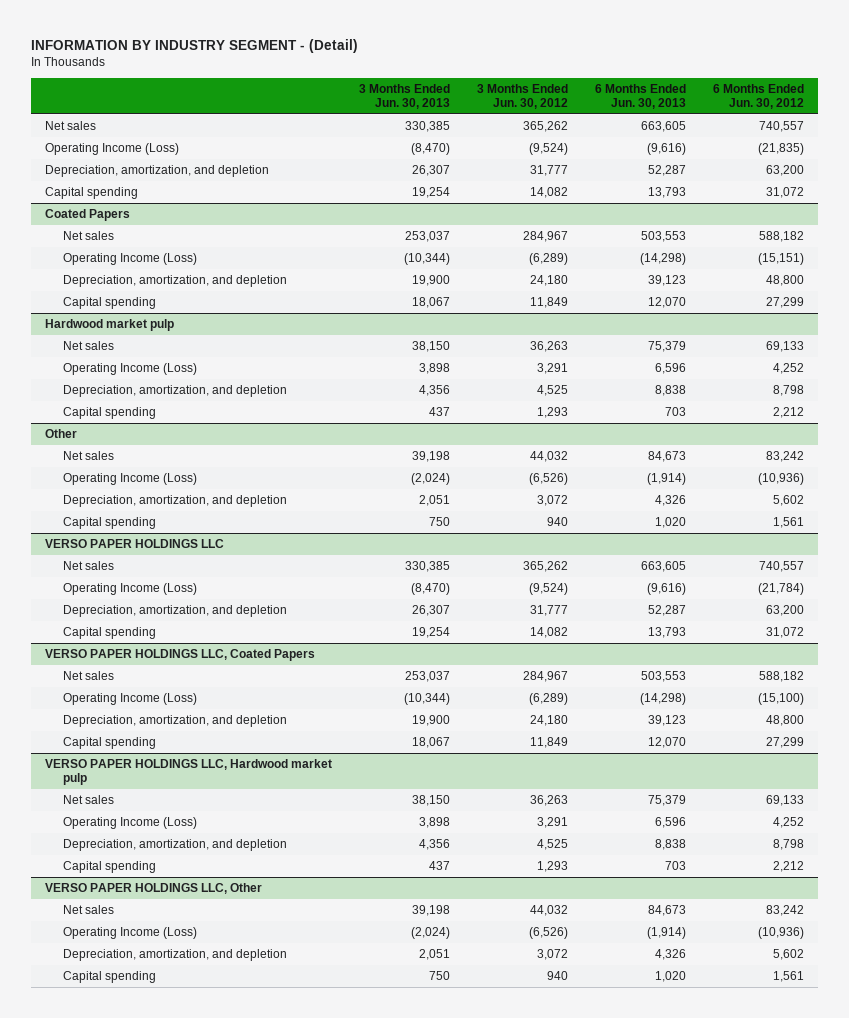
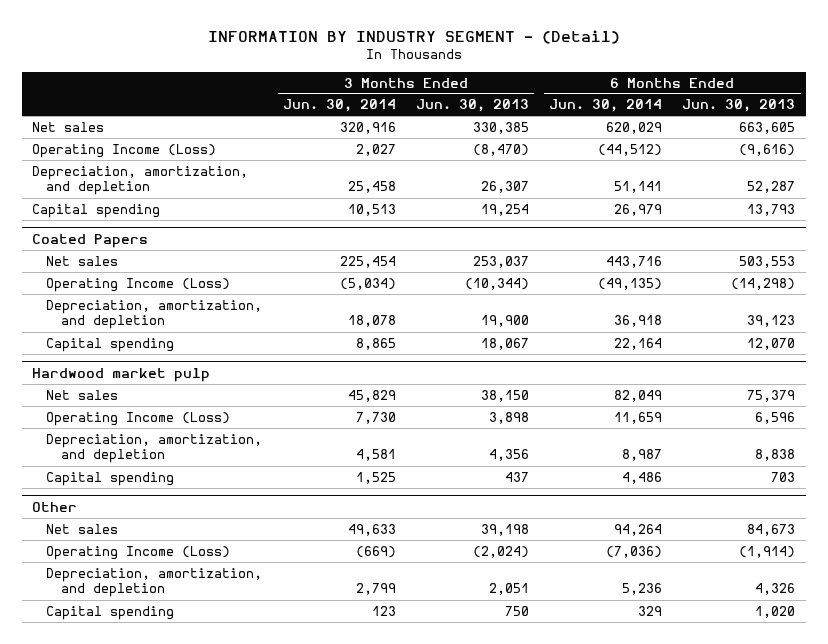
- | 3 Months Ended Jun. 30, 2013 | 3 Months Ended Jun. 30, 2012 | 6 Months Ended Jun. 30, 2013 | 6 Months Ended Jun. 30, 2012
+ | 3 Months Ended Jun. 30, 2014 | 3 Months Ended Jun. 30, 2013 | 6 Months Ended Jun. 30, 2014 | 6 Months Ended Jun. 30, 2013
- VERSO PAPER HOLDINGS LLC
- Net sales | 330,385 | 365,262 | 663,605 | 740,557
- Operating Income (Loss) | (8,470) | (9,524) | (9,616) | (21,784)
- Depreciation, amortization, and depletion | 26,307 | 31,777 | 52,287 | 63,200
- Capital spending | 19,254 | 14,082 | 13,793 | 31,072
- VERSO PAPER HOLDINGS LLC, Coated Papers
- Net sales | 253,037 | 284,967 | 503,553 | 588,182
- Operating Income (Loss) | (10,344) | (6,289) | (14,298) | (15,100)
- Depreciation, amortization, and depletion | 19,900 | 24,180 | 39,123 | 48,800
- Capital spending | 18,067 | 11,849 | 12,070 | 27,299
- VERSO PAPER HOLDINGS LLC, Hardwood market pulp
- Net sales | 38,150 | 36,263 | 75,379 | 69,133
- Operating Income (Loss) | 3,898 | 3,291 | 6,596 | 4,252
- Depreciation, amortization, and depletion | 4,356 | 4,525 | 8,838 | 8,798
- Capital spending | 437 | 1,293 | 703 | 2,212
- VERSO PAPER HOLDINGS LLC, Other
- Net sales | 39,198 | 44,032 | 84,673 | 83,242
- Operating Income (Loss) | (2,024) | (6,526) | (1,914) | (10,936)
- Depreciation, amortization, and depletion | 2,051 | 3,072 | 4,326 | 5,602
- Capital spending | 750 | 940 | 1,020 | 1,561

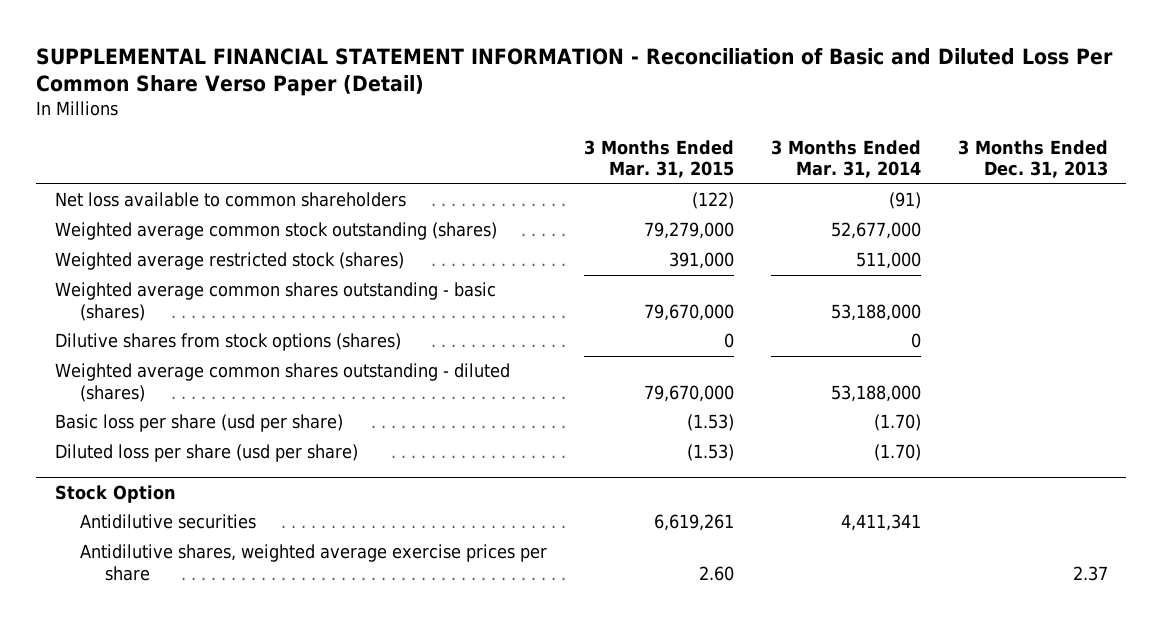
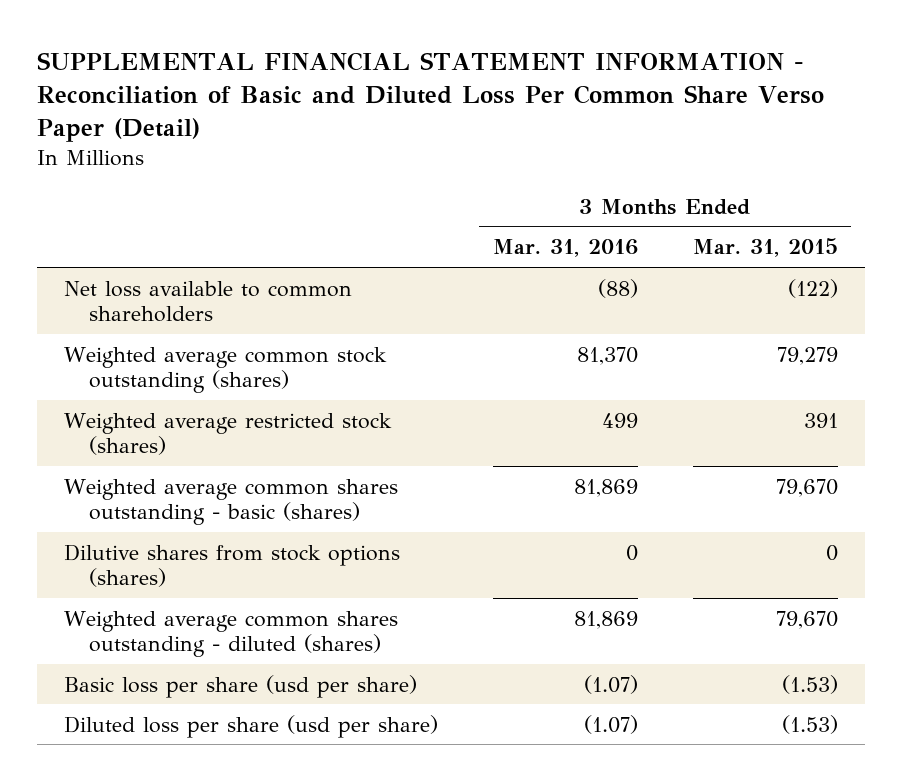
- | 3 Months Ended Mar. 31, 2015 | 3 Months Ended Mar. 31, 2014 | 3 Months Ended Dec. 31, 2013
+ | 3 Months Ended Mar. 31, 2016 | 3 Months Ended Mar. 31, 2015
- Weighted average common stock outstanding (shares) | 79,279,000 | 52,677,000 |
- Weighted average restricted stock (shares) | 391,000 | 511,000 |
- Weighted average common shares outstanding - basic (shares) | 79,670,000 | 53,188,000 |
+ Weighted average common stock outstanding (shares) | 81,370 | 79,279
+ Weighted average restricted stock (shares) | 499 | 391
+ Weighted average common shares outstanding - basic (shares) | 81,869 | 79,670
- Weighted average common shares outstanding - diluted (shares) | 79,670,000 | 53,188,000 |
+ Weighted average common shares outstanding - diluted (shares) | 81,869 | 79,670
- Stock Option
- Antidilutive securities | 6,619,261 | 4,411,341 |
- Antidilutive shares, weighted average exercise prices per share | 2.60 | | 2.37

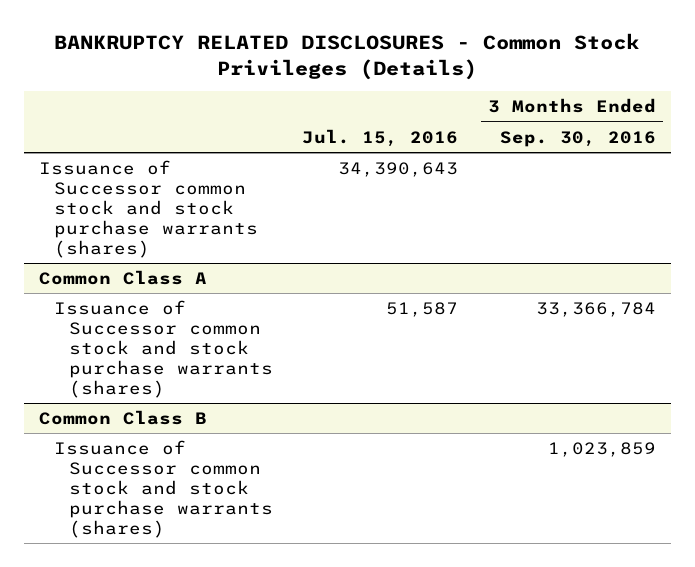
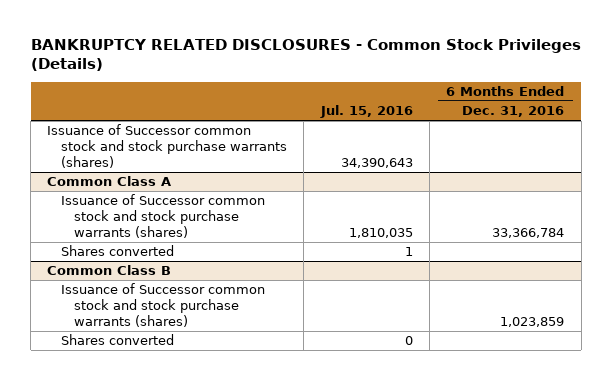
- | Jul. 15, 2016 | 3 Months Ended Sep. 30, 2016
+ | Jul. 15, 2016 | 6 Months Ended Dec. 31, 2016
@ Common Class A
- Issuance of Successor common stock and stock purchase warrants (shares) | 51,587 | 33,366,784
+ Issuance of Successor common stock and stock purchase warrants (shares) | 1,810,035 | 33,366,784
+ Shares converted | 1 |
@ Common Class B
+ Shares converted | 0 |

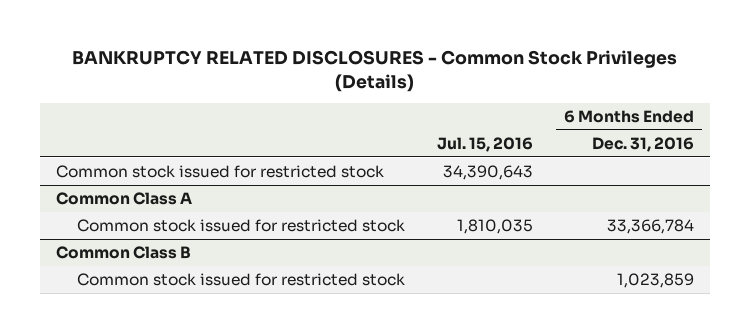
- Issuance of Successor common stock and stock purchase warrants (shares) | 34,390,643 |
+ Common stock issued for restricted stock | 34,390,643 |
@ Common Class A
- Issuance of Successor common stock and stock purchase warrants (shares) | 1,810,035 | 33,366,784
- Shares converted | 1 |
+ Common stock issued for restricted stock | 1,810,035 | 33,366,784
@ Common Class B
- Issuance of Successor common stock and stock purchase warrants (shares) | | 1,023,859
- Shares converted | 0 |
+ Common stock issued for restricted stock | | 1,023,859

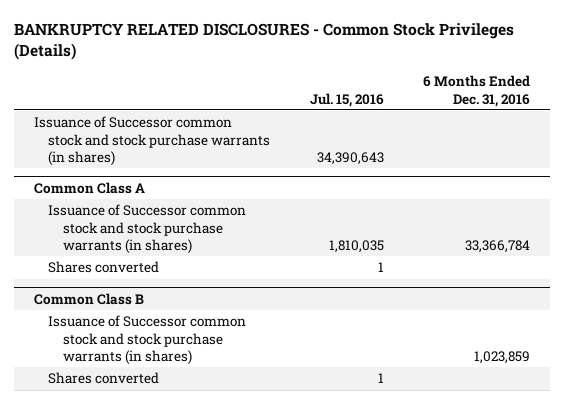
- Common stock issued for restricted stock | 34,390,643 |
+ Issuance of Successor common stock and stock purchase warrants (in shares) | 34,390,643 |
@ Common Class A
- Common stock issued for restricted stock | 1,810,035 | 33,366,784
+ Issuance of Successor common stock and stock purchase warrants (in shares) | 1,810,035 | 33,366,784
+ Shares converted | 1 |
@ Common Class B
- Common stock issued for restricted stock | | 1,023,859
+ Issuance of Successor common stock and stock purchase warrants (in shares) | | 1,023,859
+ Shares converted | 1 |

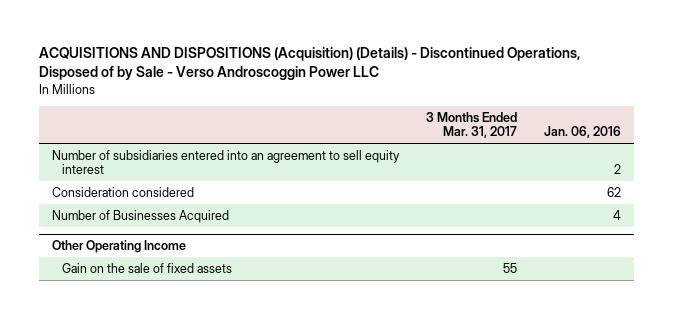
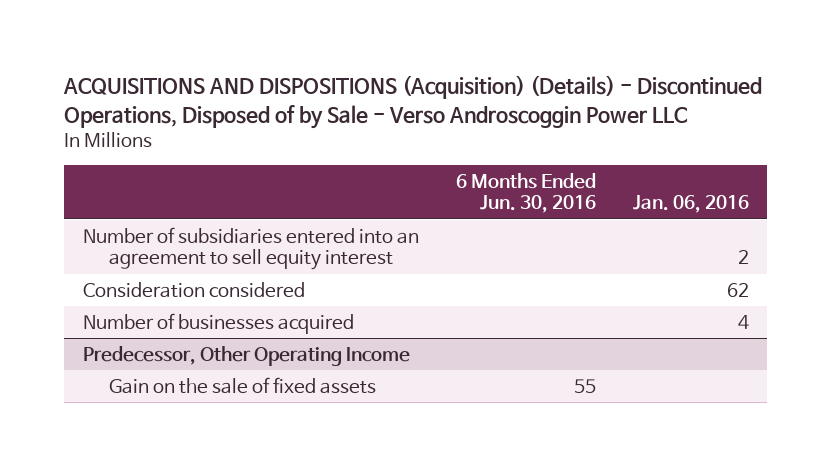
- | 3 Months Ended Mar. 31, 2017 | Jan. 06, 2016
+ | 6 Months Ended Jun. 30, 2016 | Jan. 06, 2016
- Number of Businesses Acquired | | 4
- Other Operating Income
+ Number of businesses acquired | | 4
+ Predecessor, Other Operating Income

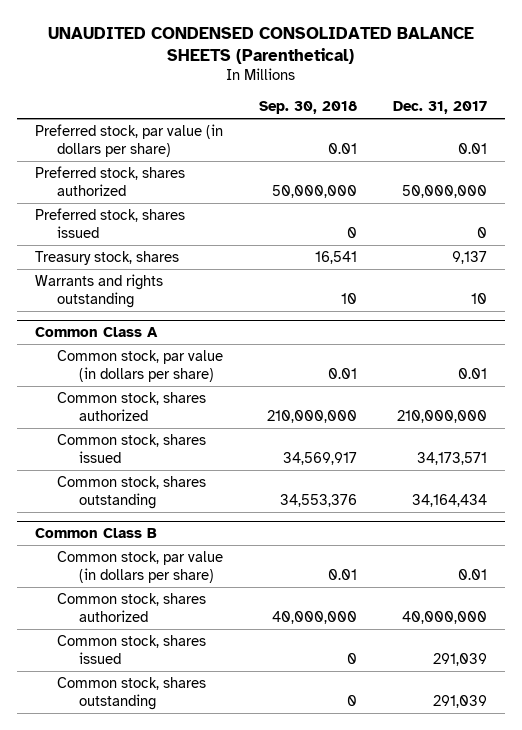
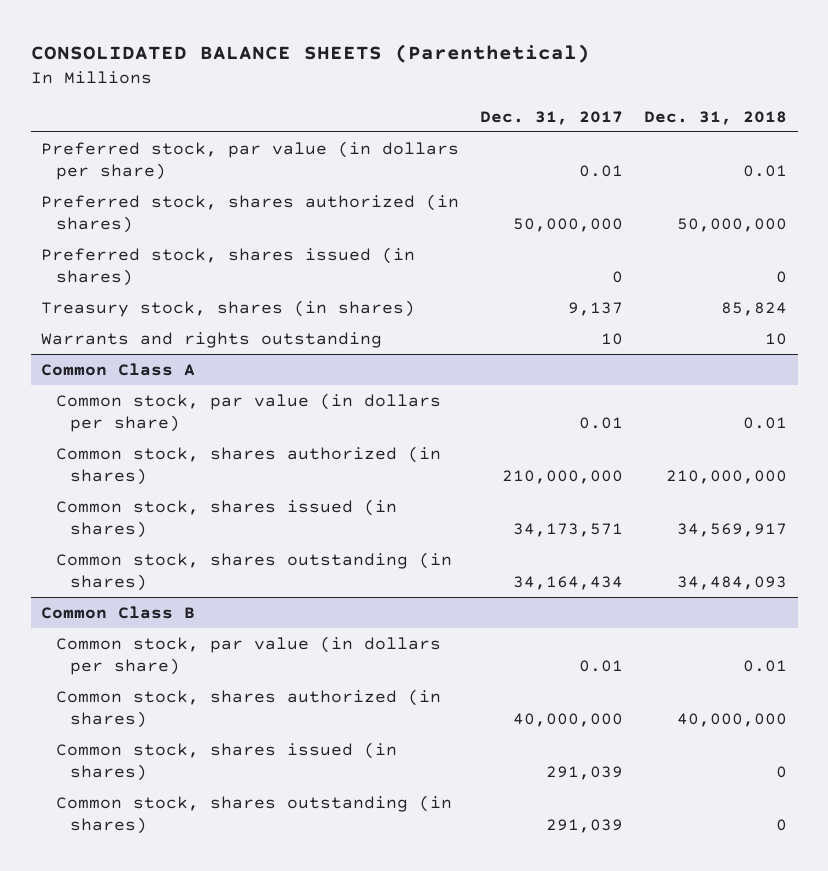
- UNAUDITED CONDENSED CONSOLIDATED BALANCE SHEETS (Parenthetical)
+ CONSOLIDATED BALANCE SHEETS (Parenthetical)
- | Sep. 30, 2018 | Dec. 31, 2017
+ | Dec. 31, 2017 | Dec. 31, 2018
- Preferred stock, shares authorized | 50,000,000 | 50,000,000
- Preferred stock, shares issued | 0 | 0
- Treasury stock, shares | 16,541 | 9,137
+ Preferred stock, shares authorized (in shares) | 50,000,000 | 50,000,000
+ Preferred stock, shares issued (in shares) | 0 | 0
+ Treasury stock, shares (in shares) | 9,137 | 85,824
@ Common Class A
- Common stock, shares authorized | 210,000,000 | 210,000,000
- Common stock, shares issued | 34,569,917 | 34,173,571
- Common stock, shares outstanding | 34,553,376 | 34,164,434
+ Common stock, shares authorized (in shares) | 210,000,000 | 210,000,000
+ Common stock, shares issued (in shares) | 34,173,571 | 34,569,917
+ Common stock, shares outstanding (in shares) | 34,164,434 | 34,484,093
@ Common Class B
- Common stock, shares authorized | 40,000,000 | 40,000,000
- Common stock, shares issued | 0 | 291,039
- Common stock, shares outstanding | 0 | 291,039
+ Common stock, shares authorized (in shares) | 40,000,000 | 40,000,000
+ Common stock, shares issued (in shares) | 291,039 | 0
+ Common stock, shares outstanding (in shares) | 291,039 | 0

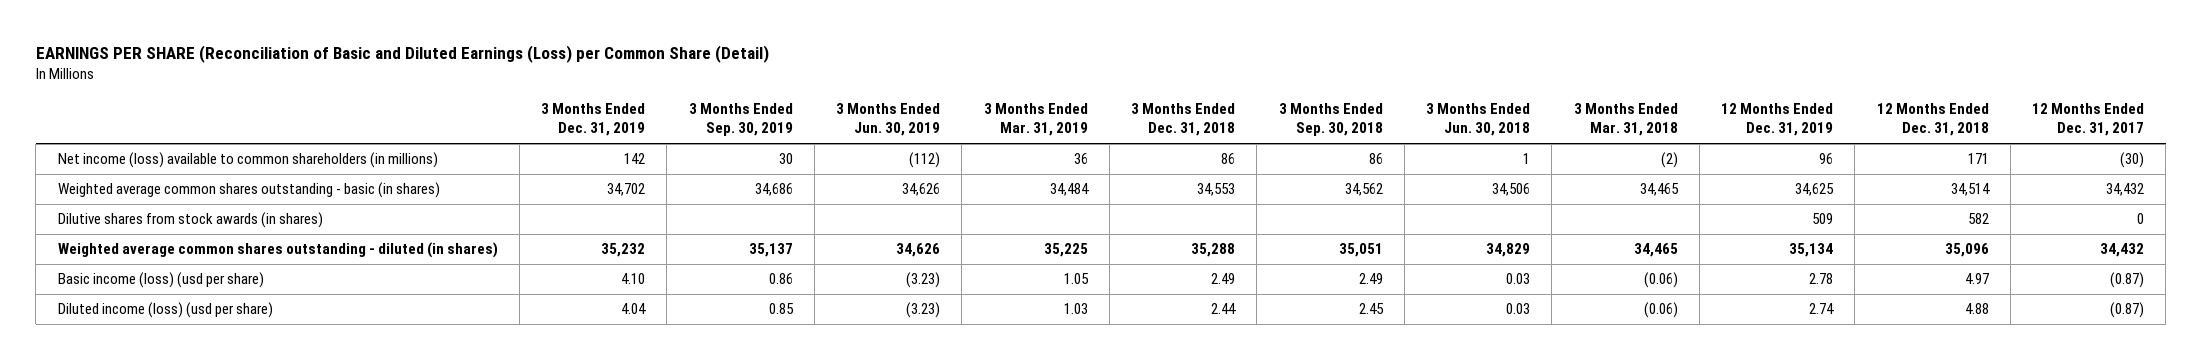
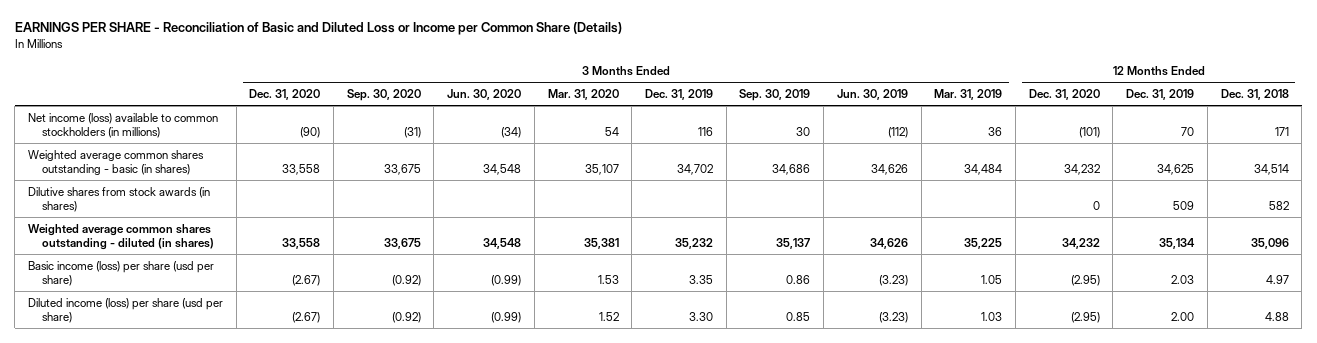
- EARNINGS PER SHARE (Reconciliation of Basic and Diluted Earnings (Loss) per Common Share (Detail)
+ EARNINGS PER SHARE - Reconciliation of Basic and Diluted Loss or Income per Common Share (Details)
- | 3 Months Ended Dec. 31, 2019 | 3 Months Ended Sep. 30, 2019 | 3 Months Ended Jun. 30, 2019 | 3 Months Ended Mar. 31, 2019 | 3 Months Ended Dec. 31, 2018 | 3 Months Ended Sep. 30, 2018 | 3 Months Ended Jun. 30, 2018 | 3 Months Ended Mar. 31, 2018 | 12 Months Ended Dec. 31, 2019 | 12 Months Ended Dec. 31, 2018 | 12 Months Ended Dec. 31, 2017
+ | 3 Months Ended Dec. 31, 2020 | 3 Months Ended Sep. 30, 2020 | 3 Months Ended Jun. 30, 2020 | 3 Months Ended Mar. 31, 2020 | 3 Months Ended Dec. 31, 2019 | 3 Months Ended Sep. 30, 2019 | 3 Months Ended Jun. 30, 2019 | 3 Months Ended Mar. 31, 2019 | 12 Months Ended Dec. 31, 2020 | 12 Months Ended Dec. 31, 2019 | 12 Months Ended Dec. 31, 2018
- Net income (loss) available to common shareholders (in millions) | 142 | 30 | (112) | 36 | 86 | 86 | 1 | (2) | 96 | 171 | (30)
+ Net income (loss) available to common stockholders (in millions) | (90) | (31) | (34) | 54 | 116 | 30 | (112) | 36 | (101) | 70 | 171
- Basic income (loss) (usd per share) | 4.10 | 0.86 | (3.23) | 1.05 | 2.49 | 2.49 | 0.03 | (0.06) | 2.78 | 4.97 | (0.87)
- Diluted income (loss) (usd per share) | 4.04 | 0.85 | (3.23) | 1.03 | 2.44 | 2.45 | 0.03 | (0.06) | 2.74 | 4.88 | (0.87)
+ Basic income (loss) per share (usd per share) | (2.67) | (0.92) | (0.99) | 1.53 | 3.35 | 0.86 | (3.23) | 1.05 | (2.95) | 2.03 | 4.97
+ Diluted income (loss) per share (usd per share) | (2.67) | (0.92) | (0.99) | 1.52 | 3.30 | 0.85 | (3.23) | 1.03 | (2.95) | 2.00 | 4.88

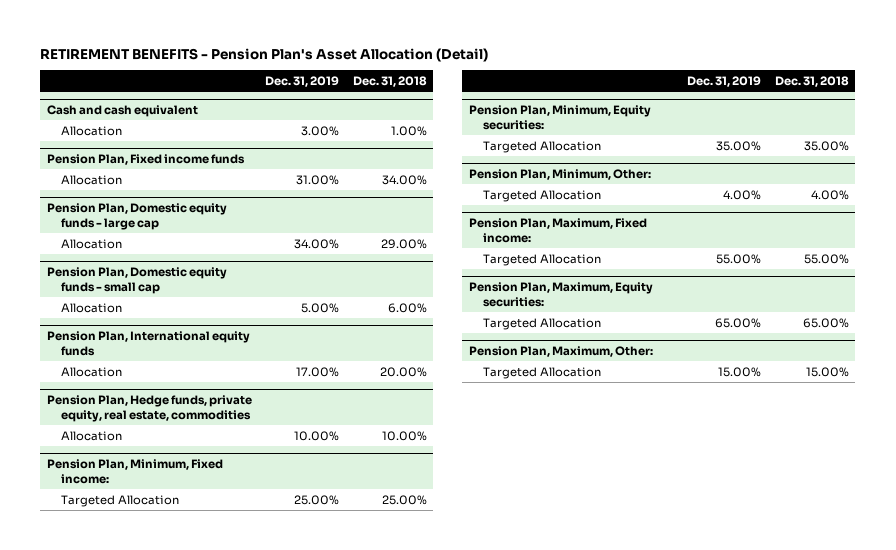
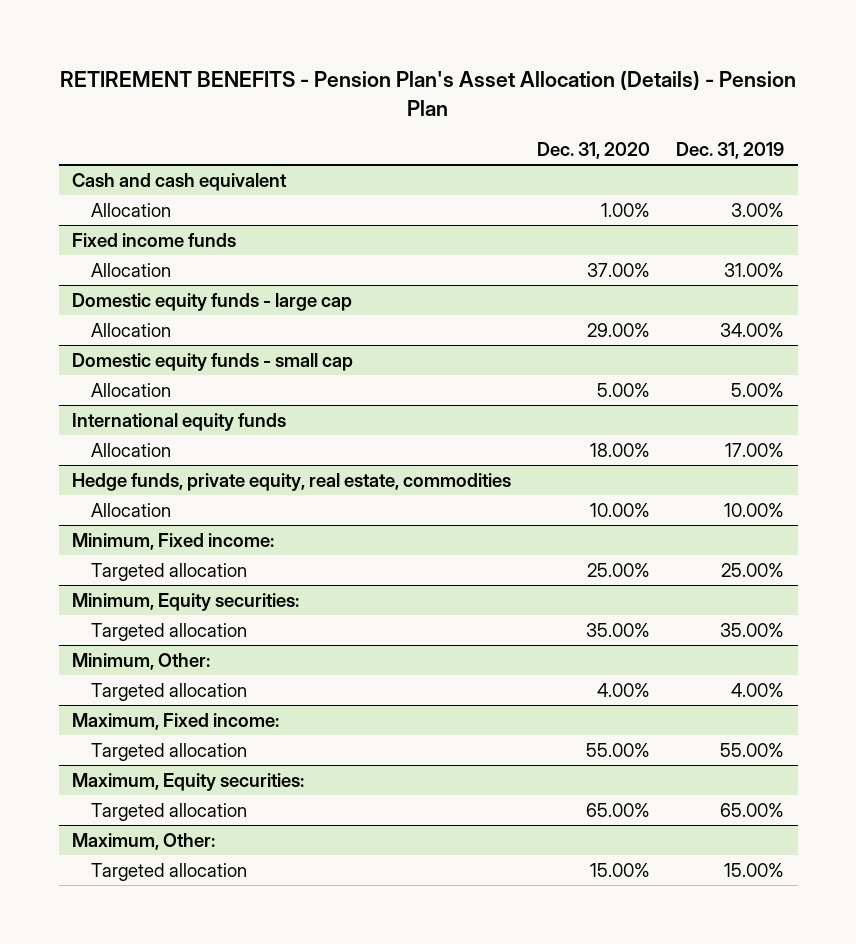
- RETIREMENT BENEFITS - Pension Plan's Asset Allocation (Detail)
+ RETIREMENT BENEFITS - Pension Plan's Asset Allocation (Details) - Pension Plan
- | Dec. 31, 2019 | Dec. 31, 2018
+ | Dec. 31, 2020 | Dec. 31, 2019
- Pension Plan, Fixed income funds
+ Fixed income funds
- Pension Plan, Domestic equity funds - large cap
+ Domestic equity funds - large cap
- Pension Plan, Domestic equity funds - small cap
+ Domestic equity funds - small cap
- Pension Plan, International equity funds
+ International equity funds
- Pension Plan, Hedge funds, private equity, real estate, commodities
+ Hedge funds, private equity, real estate, commodities
- Pension Plan, Minimum, Fixed income:
- Targeted Allocation | 25.00% | 25.00%
- Pension Plan, Minimum, Equity securities:
- Targeted Allocation | 35.00% | 35.00%
- Pension Plan, Minimum, Other:
- Targeted Allocation | 4.00% | 4.00%
- Pension Plan, Maximum, Fixed income:
- Targeted Allocation | 55.00% | 55.00%
- Pension Plan, Maximum, Equity securities:
- Targeted Allocation | 65.00% | 65.00%
- Pension Plan, Maximum, Other:
- Targeted Allocation | 15.00% | 15.00%
+ Minimum, Fixed income:
+ Targeted allocation | 25.00% | 25.00%
+ Minimum, Equity securities:
+ Targeted allocation | 35.00% | 35.00%
+ Minimum, Other:
+ Targeted allocation | 4.00% | 4.00%
+ Maximum, Fixed income:
+ Targeted allocation | 55.00% | 55.00%
+ Maximum, Equity securities:
+ Targeted allocation | 65.00% | 65.00%
+ Maximum, Other:
+ Targeted allocation | 15.00% | 15.00%

